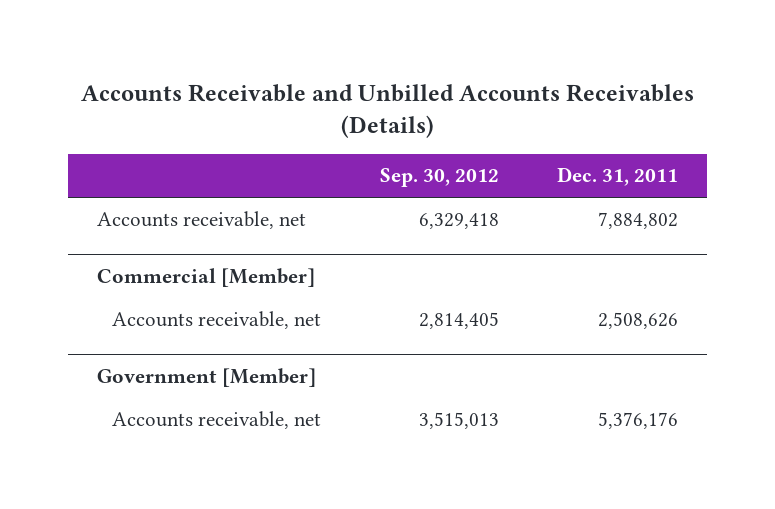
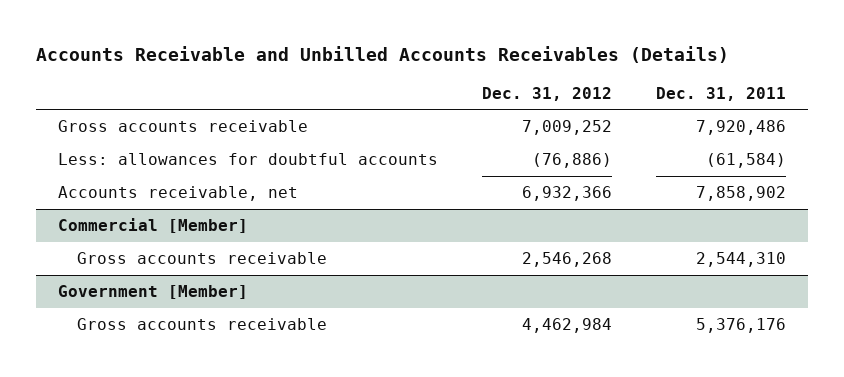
- | Sep. 30, 2012 | Dec. 31, 2011
+ | Dec. 31, 2012 | Dec. 31, 2011
- Accounts receivable, net | 6,329,418 | 7,884,802
+ Gross accounts receivable | 7,009,252 | 7,920,486
+ Less: allowances for doubtful accounts | (76,886) | (61,584)
+ Accounts receivable, net | 6,932,366 | 7,858,902
@ Commercial [Member]
- Accounts receivable, net | 2,814,405 | 2,508,626
+ Gross accounts receivable | 2,546,268 | 2,544,310
@ Government [Member]
- Accounts receivable, net | 3,515,013 | 5,376,176
+ Gross accounts receivable | 4,462,984 | 5,376,176

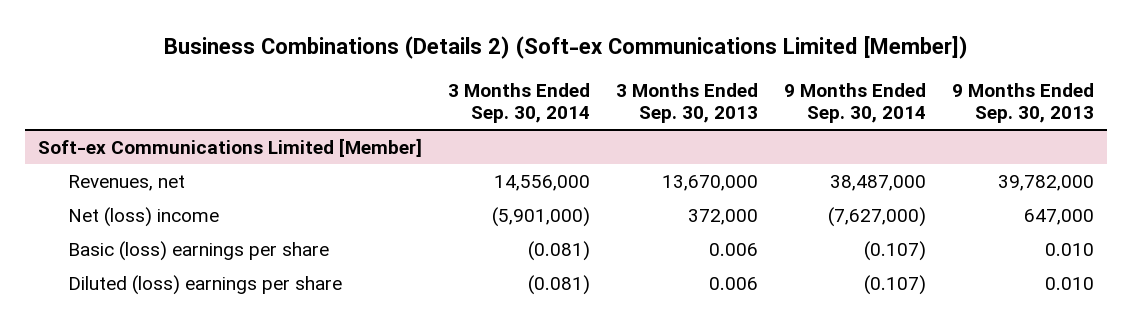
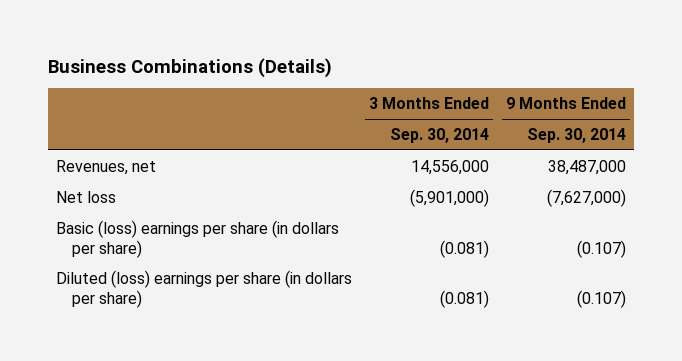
- Business Combinations (Details 2) (Soft-ex Communications Limited [Member])
+ Business Combinations (Details)
- | 3 Months Ended Sep. 30, 2014 | 3 Months Ended Sep. 30, 2013 | 9 Months Ended Sep. 30, 2014 | 9 Months Ended Sep. 30, 2013
+ | 3 Months Ended Sep. 30, 2014 | 9 Months Ended Sep. 30, 2014
- Soft-ex Communications Limited [Member]
- Net (loss) income | (5,901,000) | 372,000 | (7,627,000) | 647,000
- Basic (loss) earnings per share | (0.081) | 0.006 | (0.107) | 0.010
- Diluted (loss) earnings per share | (0.081) | 0.006 | (0.107) | 0.010
+ Net loss | (5,901,000) | (7,627,000)
+ Basic (loss) earnings per share (in dollars per share) | (0.081) | (0.107)
+ Diluted (loss) earnings per share (in dollars per share) | (0.081) | (0.107)

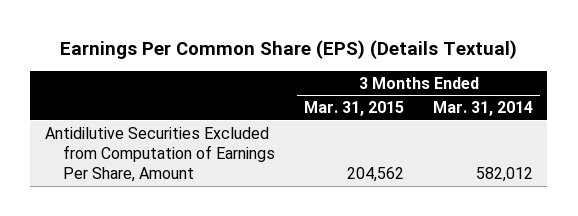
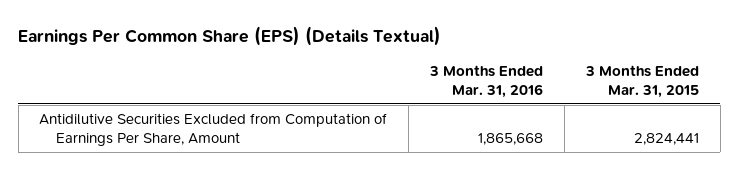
- | 3 Months Ended Mar. 31, 2015 | 3 Months Ended Mar. 31, 2014
+ | 3 Months Ended Mar. 31, 2016 | 3 Months Ended Mar. 31, 2015
- Antidilutive Securities Excluded from Computation of Earnings Per Share, Amount | 204,562 | 582,012
+ Antidilutive Securities Excluded from Computation of Earnings Per Share, Amount | 1,865,668 | 2,824,441

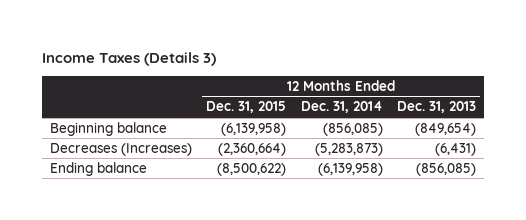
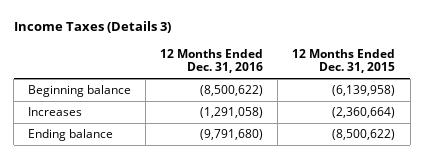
- | 12 Months Ended Dec. 31, 2015 | 12 Months Ended Dec. 31, 2014 | 12 Months Ended Dec. 31, 2013
+ | 12 Months Ended Dec. 31, 2016 | 12 Months Ended Dec. 31, 2015
- Decreases (Increases) | (2,360,664) | (5,283,873) | (6,431)
+ Increases | (1,291,058) | (2,360,664)

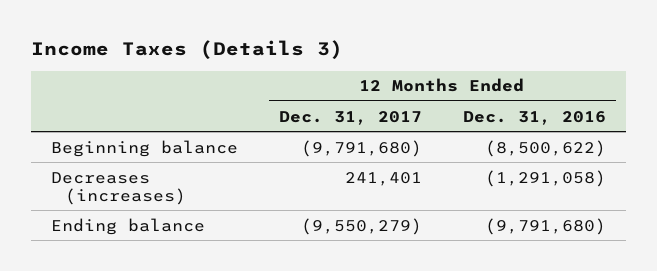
- | 12 Months Ended Dec. 31, 2016 | 12 Months Ended Dec. 31, 2015
+ | 12 Months Ended Dec. 31, 2017 | 12 Months Ended Dec. 31, 2016
- Increases | (1,291,058) | (2,360,664)
+ Decreases (increases) | 241,401 | (1,291,058)

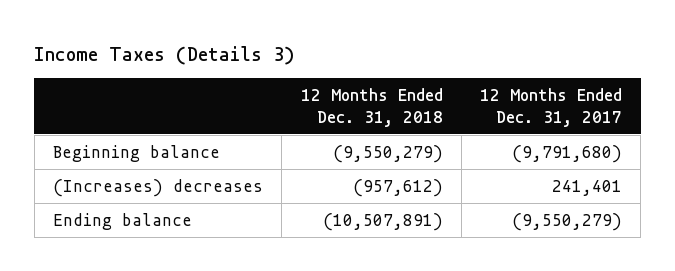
- | 12 Months Ended Dec. 31, 2017 | 12 Months Ended Dec. 31, 2016
+ | 12 Months Ended Dec. 31, 2018 | 12 Months Ended Dec. 31, 2017
- Decreases (increases) | 241,401 | (1,291,058)
+ (Increases) decreases | (957,612) | 241,401

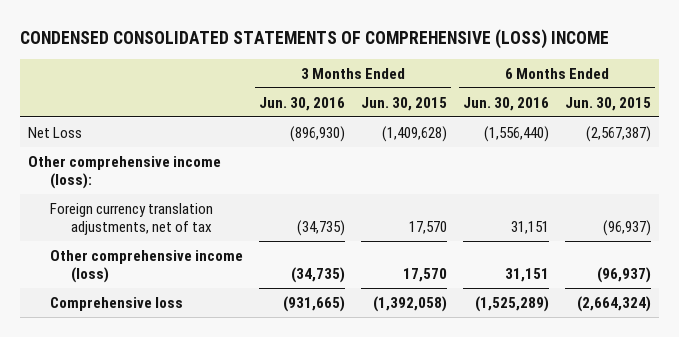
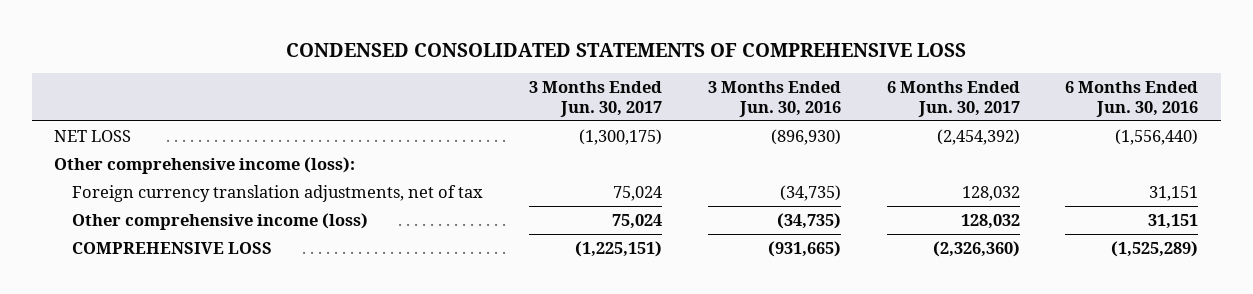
- CONDENSED CONSOLIDATED STATEMENTS OF COMPREHENSIVE (LOSS) INCOME
+ CONDENSED CONSOLIDATED STATEMENTS OF COMPREHENSIVE LOSS
- | 3 Months Ended Jun. 30, 2016 | 3 Months Ended Jun. 30, 2015 | 6 Months Ended Jun. 30, 2016 | 6 Months Ended Jun. 30, 2015
+ | 3 Months Ended Jun. 30, 2017 | 3 Months Ended Jun. 30, 2016 | 6 Months Ended Jun. 30, 2017 | 6 Months Ended Jun. 30, 2016
- Net Loss | (896,930) | (1,409,628) | (1,556,440) | (2,567,387)
+ NET LOSS | (1,300,175) | (896,930) | (2,454,392) | (1,556,440)
- Comprehensive loss | (931,665) | (1,392,058) | (1,525,289) | (2,664,324)
+ COMPREHENSIVE LOSS | (1,225,151) | (931,665) | (2,326,360) | (1,525,289)

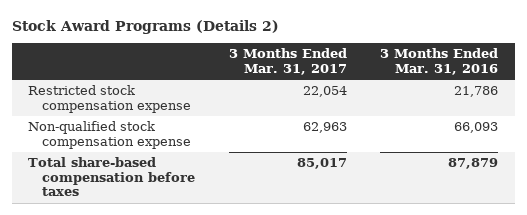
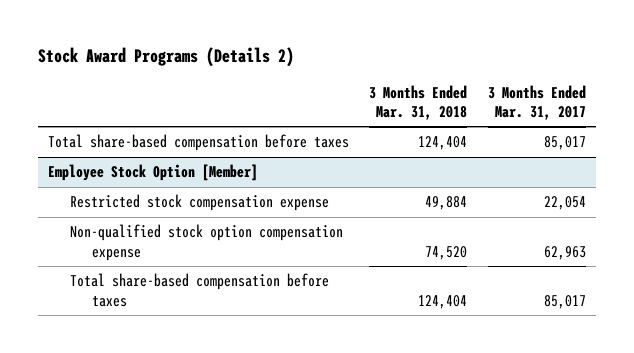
- | 3 Months Ended Mar. 31, 2017 | 3 Months Ended Mar. 31, 2016
+ | 3 Months Ended Mar. 31, 2018 | 3 Months Ended Mar. 31, 2017
+ Total share-based compensation before taxes | 124,404 | 85,017
+ Employee Stock Option [Member]
- Non-qualified stock compensation expense | 62,963 | 66,093
+ Non-qualified stock option compensation expense | 74,520 | 62,963

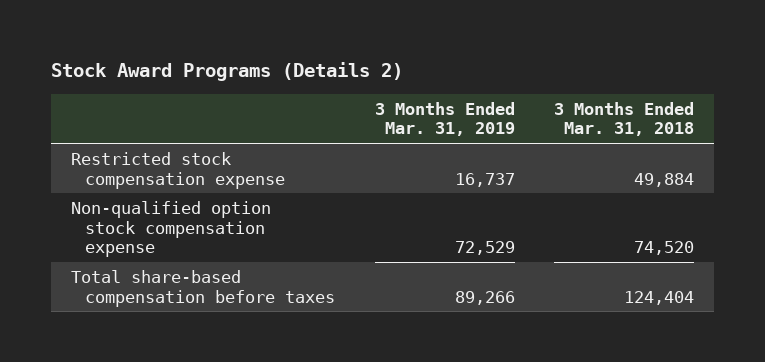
- | 3 Months Ended Mar. 31, 2018 | 3 Months Ended Mar. 31, 2017
+ | 3 Months Ended Mar. 31, 2019 | 3 Months Ended Mar. 31, 2018
- Total share-based compensation before taxes | 124,404 | 85,017
- Employee Stock Option [Member]
- Non-qualified stock option compensation expense | 74,520 | 62,963
+ Non-qualified option stock compensation expense | 72,529 | 74,520

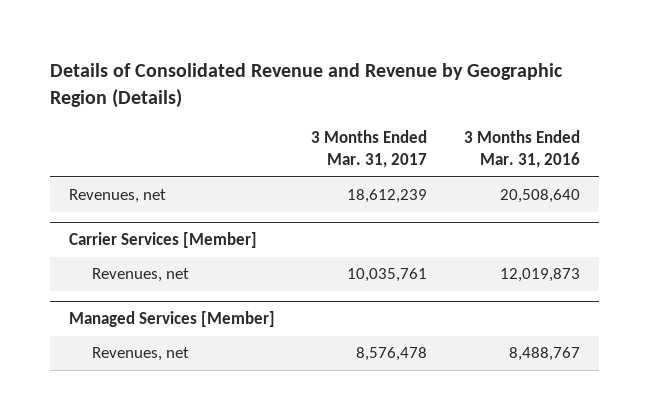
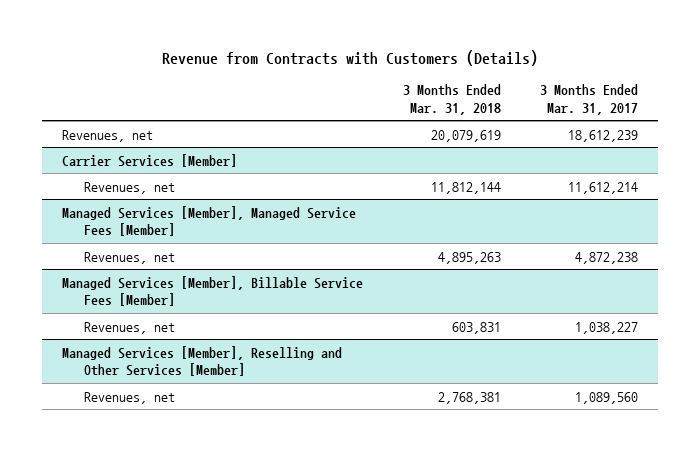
- Details of Consolidated Revenue and Revenue by Geographic Region (Details)
+ Revenue from Contracts with Customers (Details)
- | 3 Months Ended Mar. 31, 2017 | 3 Months Ended Mar. 31, 2016
+ | 3 Months Ended Mar. 31, 2018 | 3 Months Ended Mar. 31, 2017
@ Carrier Services [Member]
- Revenues, net | 10,035,761 | 12,019,873
- Managed Services [Member]
- Revenues, net | 8,576,478 | 8,488,767
@ Carrier Services [Member]
+ Revenues, net | 11,812,144 | 11,612,214
+ Managed Services [Member], Managed Service Fees [Member]
+ Revenues, net | 4,895,263 | 4,872,238
+ Managed Services [Member], Billable Service Fees [Member]
+ Revenues, net | 603,831 | 1,038,227
+ Managed Services [Member], Reselling and Other Services [Member]
+ Revenues, net | 2,768,381 | 1,089,560

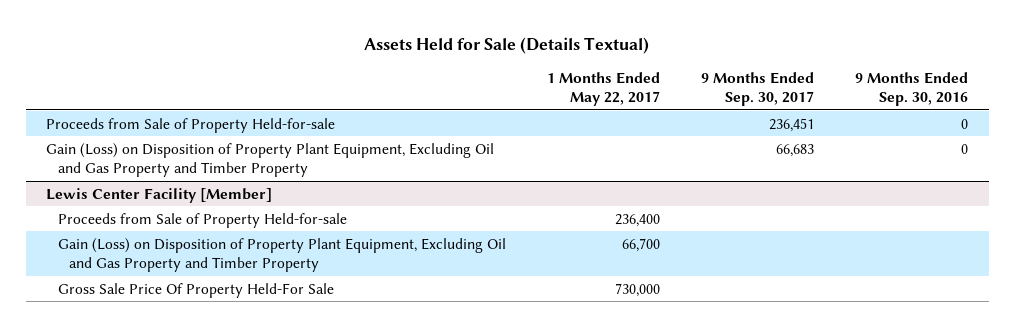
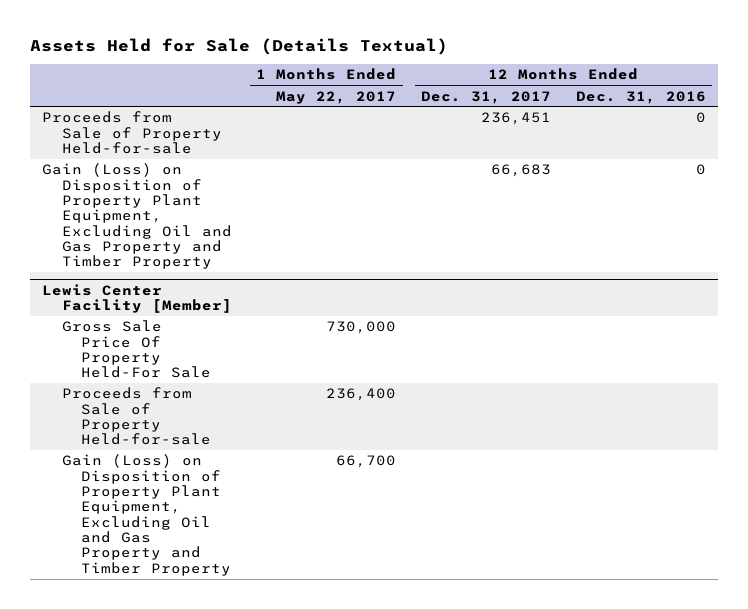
- | 1 Months Ended May 22, 2017 | 9 Months Ended Sep. 30, 2017 | 9 Months Ended Sep. 30, 2016
+ | 1 Months Ended May 22, 2017 | 12 Months Ended Dec. 31, 2017 | 12 Months Ended Dec. 31, 2016
@ Lewis Center Facility [Member]
moved up: Gross Sale Price Of Property Held-For Sale | 730,000 | |

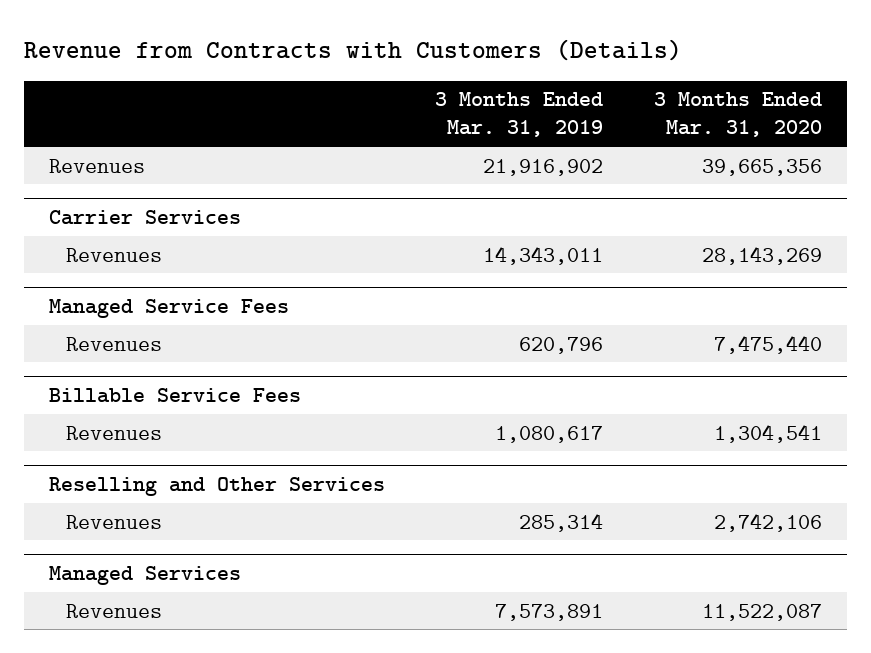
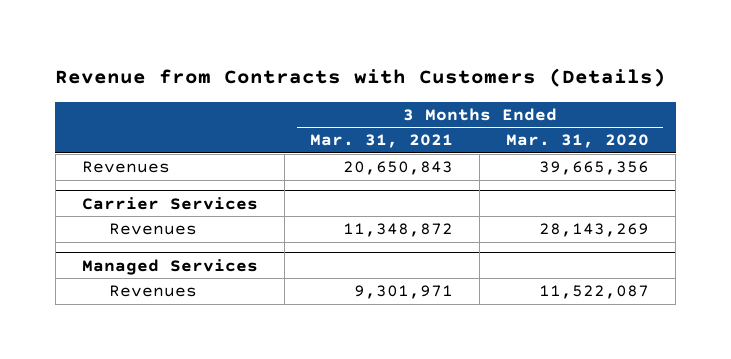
- | 3 Months Ended Mar. 31, 2019 | 3 Months Ended Mar. 31, 2020
+ | 3 Months Ended Mar. 31, 2021 | 3 Months Ended Mar. 31, 2020
- Managed Service Fees
- Revenues | 620,796 | 7,475,440
- Billable Service Fees
- Revenues | 1,080,617 | 1,304,541
- Reselling and Other Services
- Revenues | 285,314 | 2,742,106

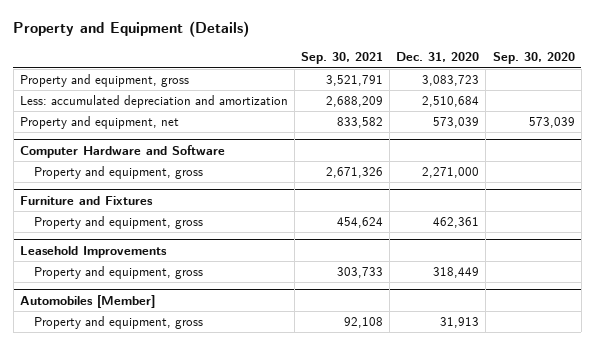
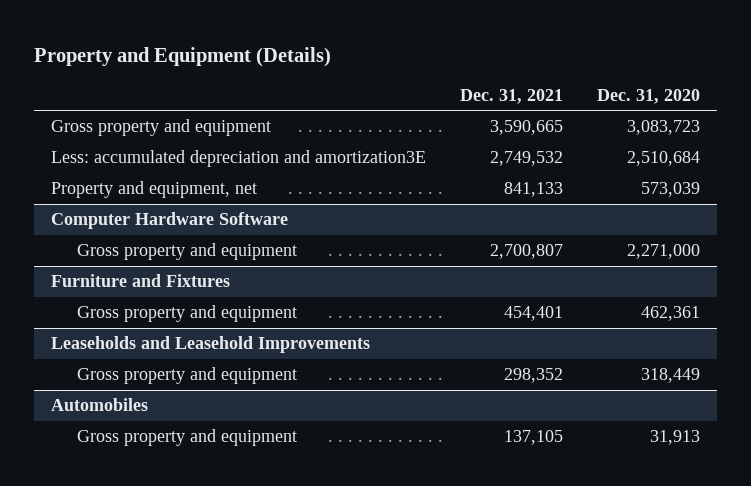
- | Sep. 30, 2021 | Dec. 31, 2020 | Sep. 30, 2020
+ | Dec. 31, 2021 | Dec. 31, 2020
- Property and equipment, gross | 3,521,791 | 3,083,723 |
- Less: accumulated depreciation and amortization | 2,688,209 | 2,510,684 |
+ Gross property and equipment | 3,590,665 | 3,083,723
+ Less: accumulated depreciation and amortization3E | 2,749,532 | 2,510,684
- Computer Hardware and Software
- Property and equipment, gross | 2,671,326 | 2,271,000 |
+ Computer Hardware Software
+ Gross property and equipment | 2,700,807 | 2,271,000
@ Furniture and Fixtures
- Property and equipment, gross | 454,624 | 462,361 |
- Leasehold Improvements
- Property and equipment, gross | 303,733 | 318,449 |
- Automobiles [Member]
- Property and equipment, gross | 92,108 | 31,913 |
@ Furniture and Fixtures
+ Gross property and equipment | 454,401 | 462,361
+ Leaseholds and Leasehold Improvements
+ Gross property and equipment | 298,352 | 318,449
+ Automobiles
+ Gross property and equipment | 137,105 | 31,913

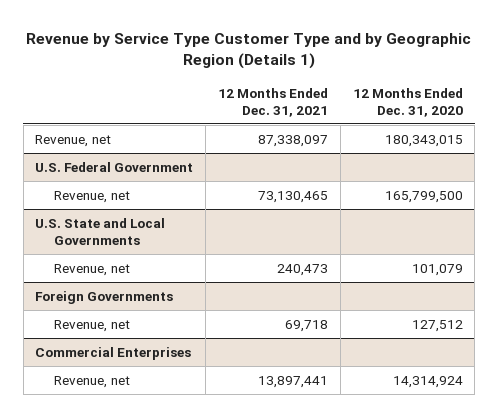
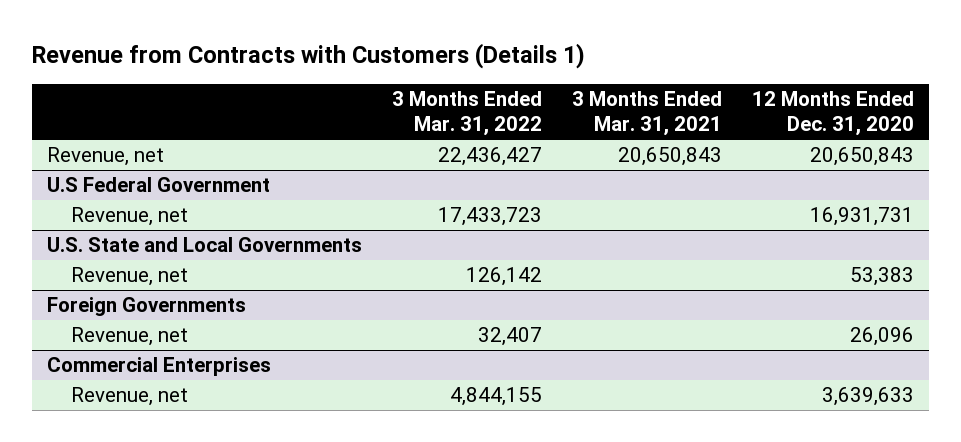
- Revenue by Service Type Customer Type and by Geographic Region (Details 1)
+ Revenue from Contracts with Customers (Details 1)
- | 12 Months Ended Dec. 31, 2021 | 12 Months Ended Dec. 31, 2020
+ | 3 Months Ended Mar. 31, 2022 | 3 Months Ended Mar. 31, 2021 | 12 Months Ended Dec. 31, 2020
- Revenue, net | 87,338,097 | 180,343,015
- U.S. Federal Government
- Revenue, net | 73,130,465 | 165,799,500
+ Revenue, net | 22,436,427 | 20,650,843 | 20,650,843
+ U.S Federal Government
+ Revenue, net | 17,433,723 | | 16,931,731
@ U.S. State and Local Governments
- Revenue, net | 240,473 | 101,079
+ Revenue, net | 126,142 | | 53,383
@ Foreign Governments
- Revenue, net | 69,718 | 127,512
+ Revenue, net | 32,407 | | 26,096
@ Commercial Enterprises
- Revenue, net | 13,897,441 | 14,314,924
+ Revenue, net | 4,844,155 | | 3,639,633

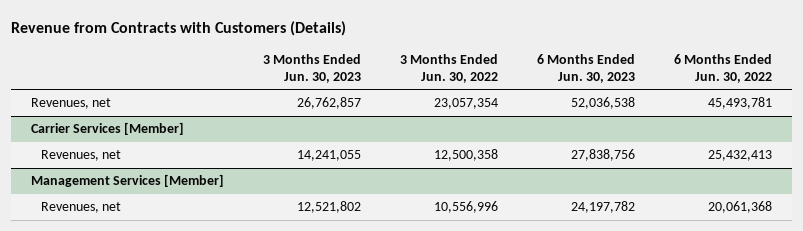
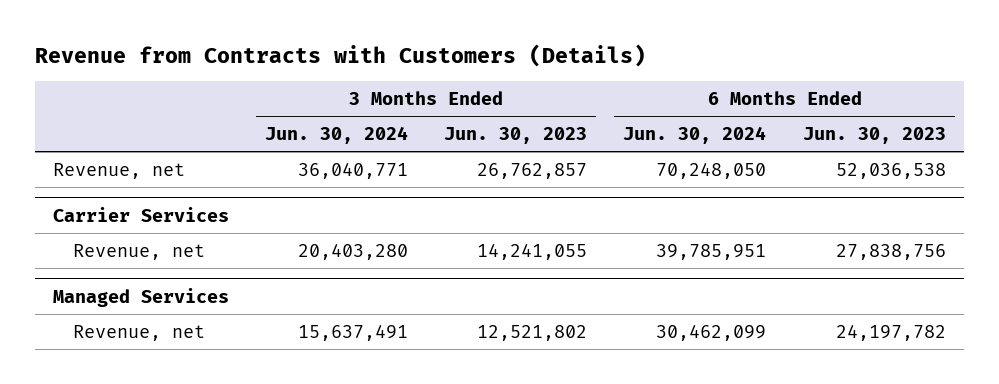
- | 3 Months Ended Jun. 30, 2023 | 3 Months Ended Jun. 30, 2022 | 6 Months Ended Jun. 30, 2023 | 6 Months Ended Jun. 30, 2022
+ | 3 Months Ended Jun. 30, 2024 | 3 Months Ended Jun. 30, 2023 | 6 Months Ended Jun. 30, 2024 | 6 Months Ended Jun. 30, 2023
- Revenues, net | 26,762,857 | 23,057,354 | 52,036,538 | 45,493,781
- Carrier Services [Member]
- Revenues, net | 14,241,055 | 12,500,358 | 27,838,756 | 25,432,413
- Management Services [Member]
- Revenues, net | 12,521,802 | 10,556,996 | 24,197,782 | 20,061,368
+ Revenue, net | 36,040,771 | 26,762,857 | 70,248,050 | 52,036,538
+ Carrier Services
+ Revenue, net | 20,403,280 | 14,241,055 | 39,785,951 | 27,838,756
+ Managed Services
+ Revenue, net | 15,637,491 | 12,521,802 | 30,462,099 | 24,197,782

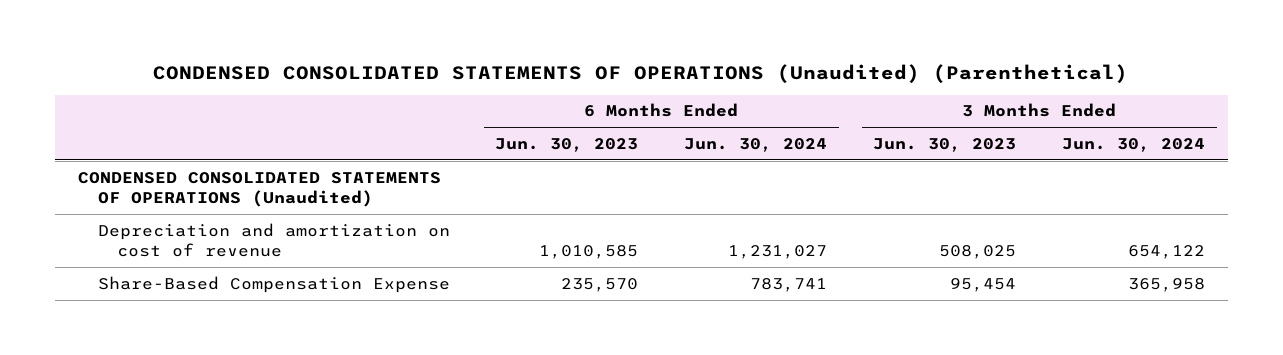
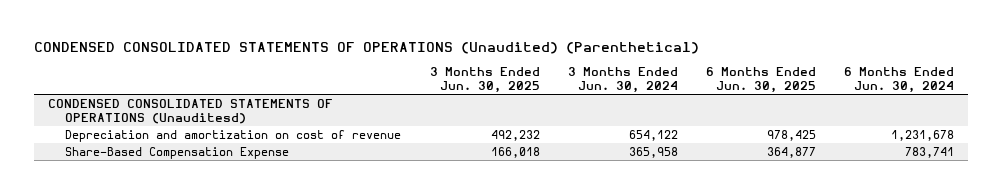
- | 6 Months Ended Jun. 30, 2023 | 6 Months Ended Jun. 30, 2024 | 3 Months Ended Jun. 30, 2023 | 3 Months Ended Jun. 30, 2024
+ | 3 Months Ended Jun. 30, 2025 | 3 Months Ended Jun. 30, 2024 | 6 Months Ended Jun. 30, 2025 | 6 Months Ended Jun. 30, 2024
- CONDENSED CONSOLIDATED STATEMENTS OF OPERATIONS (Unaudited)
- Depreciation and amortization on cost of revenue | 1,010,585 | 1,231,027 | 508,025 | 654,122
+ CONDENSED CONSOLIDATED STATEMENTS OF OPERATIONS (Unauditesd)
+ Depreciation and amortization on cost of revenue | 492,232 | 654,122 | 978,425 | 1,231,678

